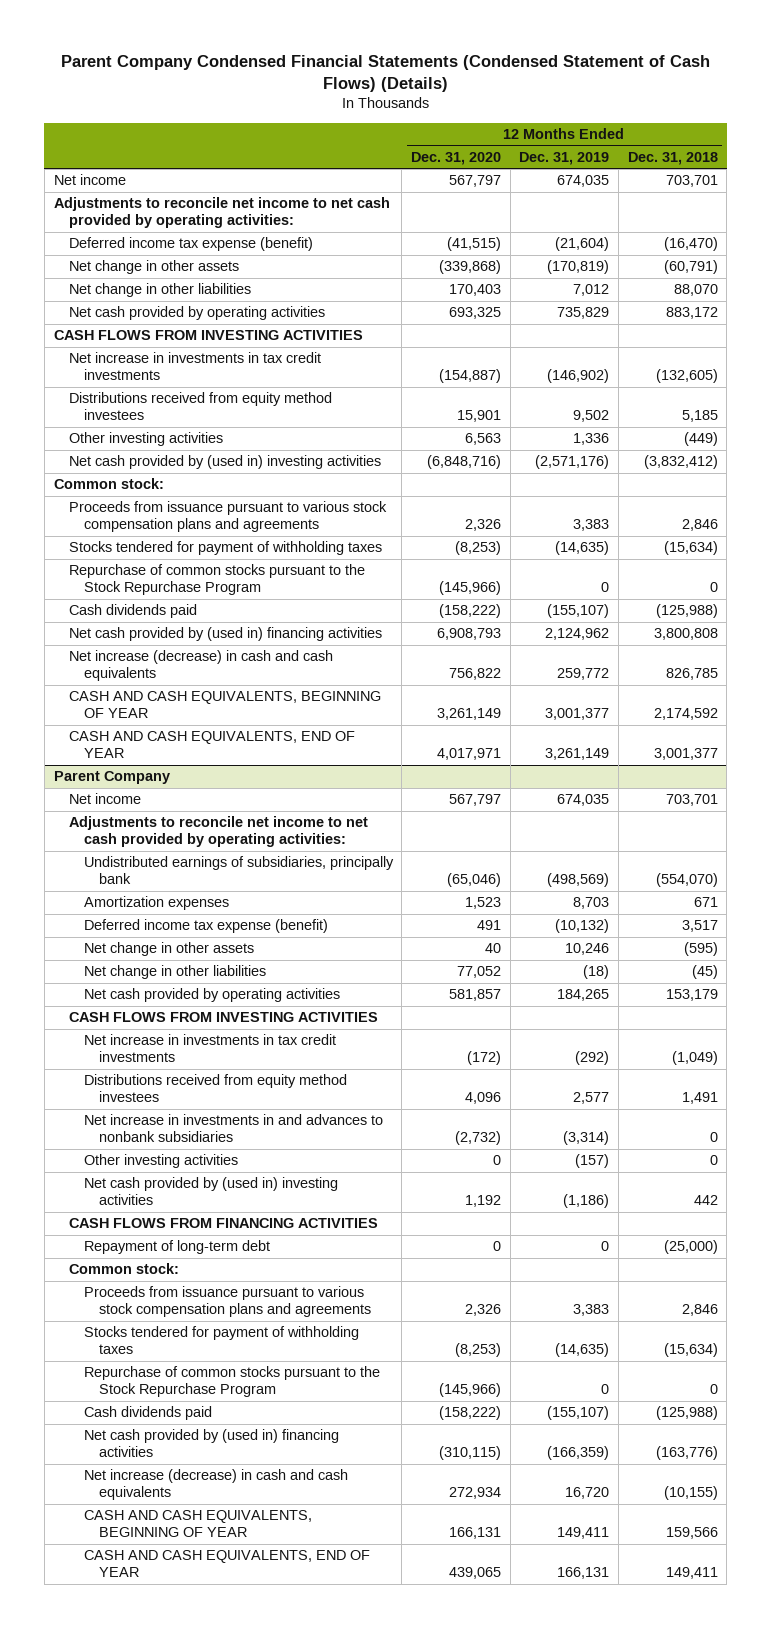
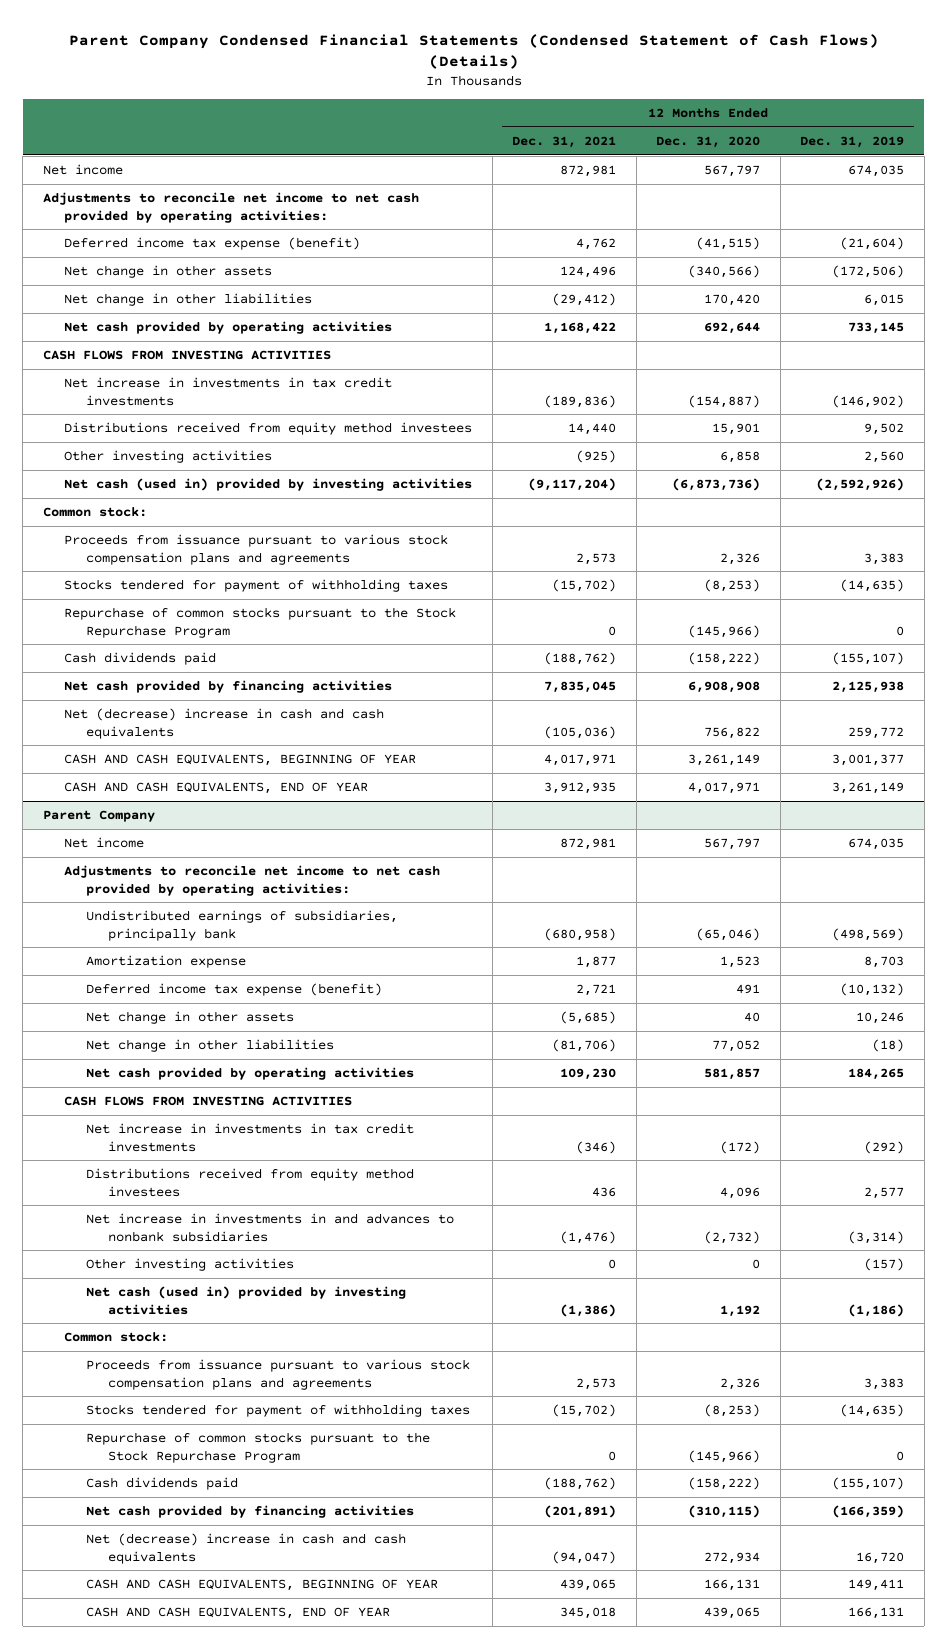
- | 12 Months Ended Dec. 31, 2020 | 12 Months Ended Dec. 31, 2019 | 12 Months Ended Dec. 31, 2018
+ | 12 Months Ended Dec. 31, 2021 | 12 Months Ended Dec. 31, 2020 | 12 Months Ended Dec. 31, 2019
- Net change in other assets | (339,868) | (170,819) | (60,791)
- Net change in other liabilities | 170,403 | 7,012 | 88,070
- Net cash provided by operating activities | 693,325 | 735,829 | 883,172
+ Net change in other assets | 124,496 | (340,566) | (172,506)
+ Net change in other liabilities | (29,412) | 170,420 | 6,015
+ Net cash provided by operating activities | 1,168,422 | 692,644 | 733,145
- Other investing activities | 6,563 | 1,336 | (449)
- Net cash provided by (used in) investing activities | (6,848,716) | (2,571,176) | (3,832,412)
+ Other investing activities | (925) | 6,858 | 2,560
+ Net cash (used in) provided by investing activities | (9,117,204) | (6,873,736) | (2,592,926)
- Net cash provided by (used in) financing activities | 6,908,793 | 2,124,962 | 3,800,808
- Net increase (decrease) in cash and cash equivalents | 756,822 | 259,772 | 826,785
+ Net cash provided by financing activities | 7,835,045 | 6,908,908 | 2,125,938
+ Net (decrease) increase in cash and cash equivalents | (105,036) | 756,822 | 259,772
@ Parent Company
- Amortization expenses | 1,523 | 8,703 | 671
+ Amortization expense | 1,877 | 1,523 | 8,703
- Net cash provided by (used in) investing activities | 1,192 | (1,186) | 442
- CASH FLOWS FROM FINANCING ACTIVITIES
- Repayment of long-term debt | 0 | 0 | (25,000)
+ Net cash (used in) provided by investing activities | (1,386) | 1,192 | (1,186)
- Net cash provided by (used in) financing activities | (310,115) | (166,359) | (163,776)
- Net increase (decrease) in cash and cash equivalents | 272,934 | 16,720 | (10,155)
+ Net cash provided by financing activities | (201,891) | (310,115) | (166,359)
+ Net (decrease) increase in cash and cash equivalents | (94,047) | 272,934 | 16,720

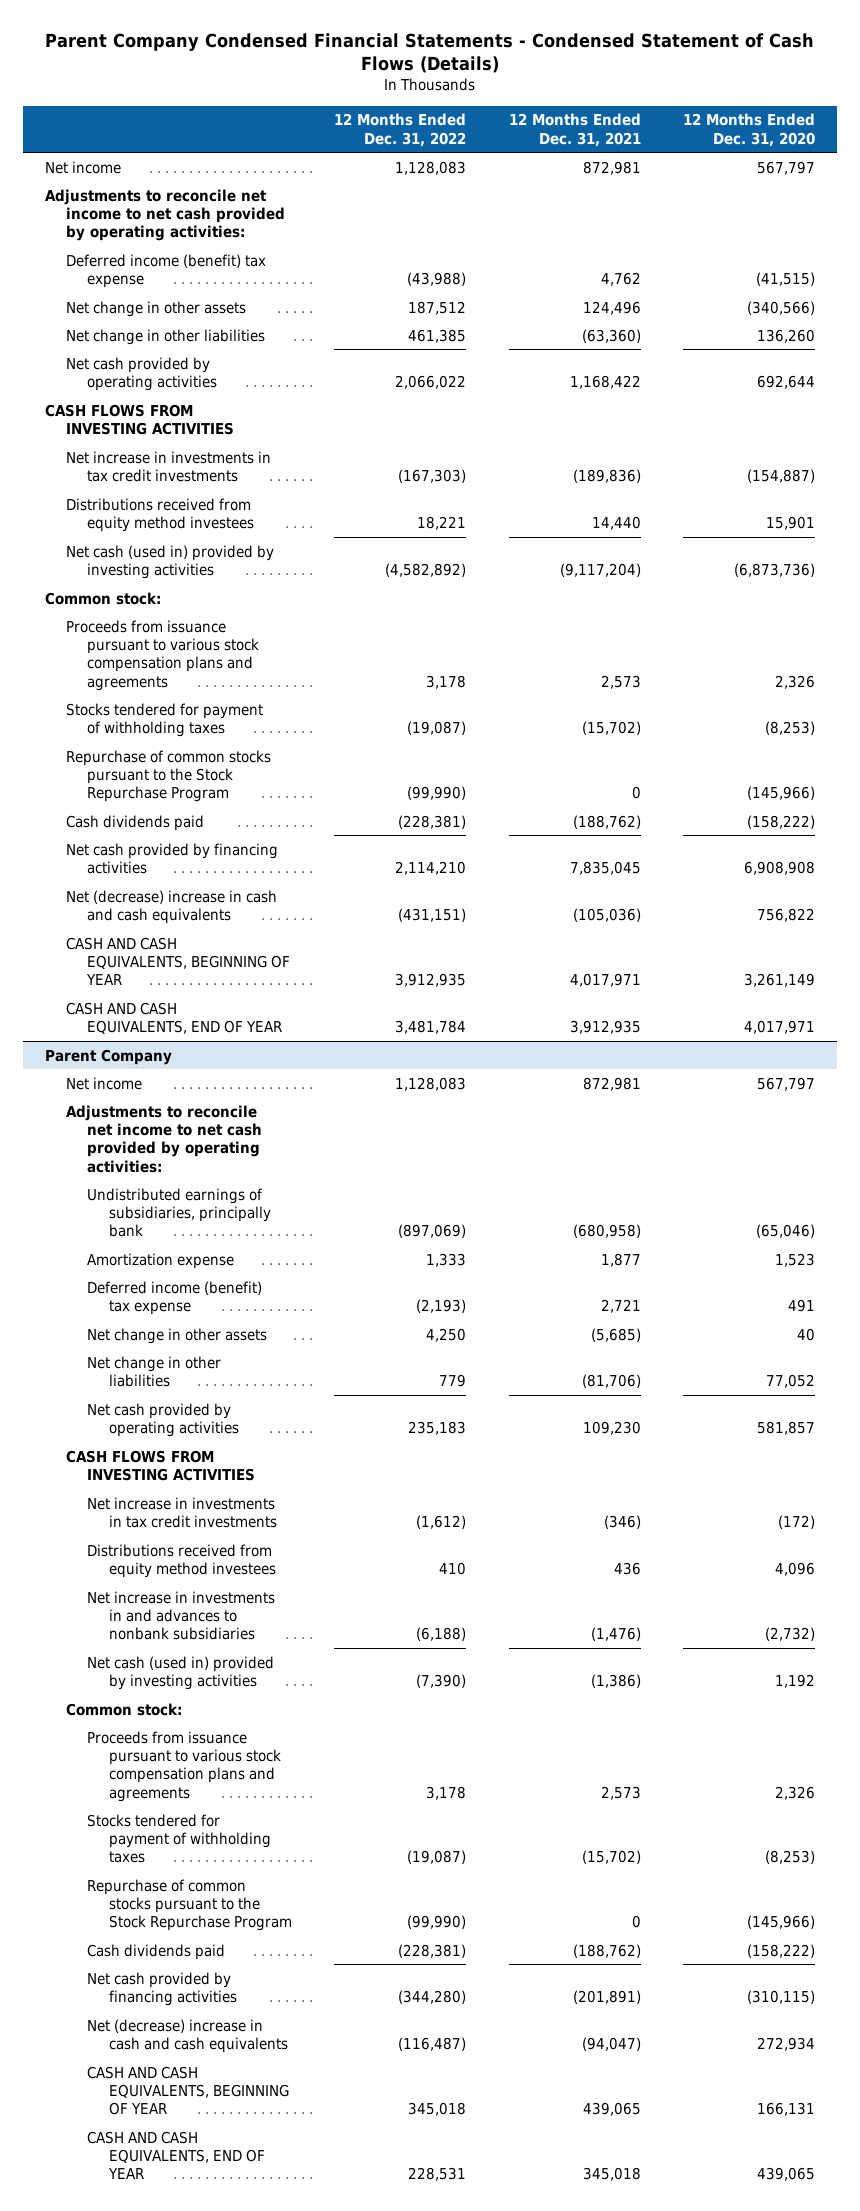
- Parent Company Condensed Financial Statements (Condensed Statement of Cash Flows) (Details)
+ Parent Company Condensed Financial Statements - Condensed Statement of Cash Flows (Details)
- | 12 Months Ended Dec. 31, 2021 | 12 Months Ended Dec. 31, 2020 | 12 Months Ended Dec. 31, 2019
+ | 12 Months Ended Dec. 31, 2022 | 12 Months Ended Dec. 31, 2021 | 12 Months Ended Dec. 31, 2020
- Deferred income tax expense (benefit) | 4,762 | (41,515) | (21,604)
+ Deferred income (benefit) tax expense | (43,988) | 4,762 | (41,515)
- Net change in other liabilities | (29,412) | 170,420 | 6,015
+ Net change in other liabilities | 461,385 | (63,360) | 136,260
- Other investing activities | (925) | 6,858 | 2,560
@ Parent Company
- Deferred income tax expense (benefit) | 2,721 | 491 | (10,132)
+ Deferred income (benefit) tax expense | (2,193) | 2,721 | 491
- Other investing activities | 0 | 0 | (157)

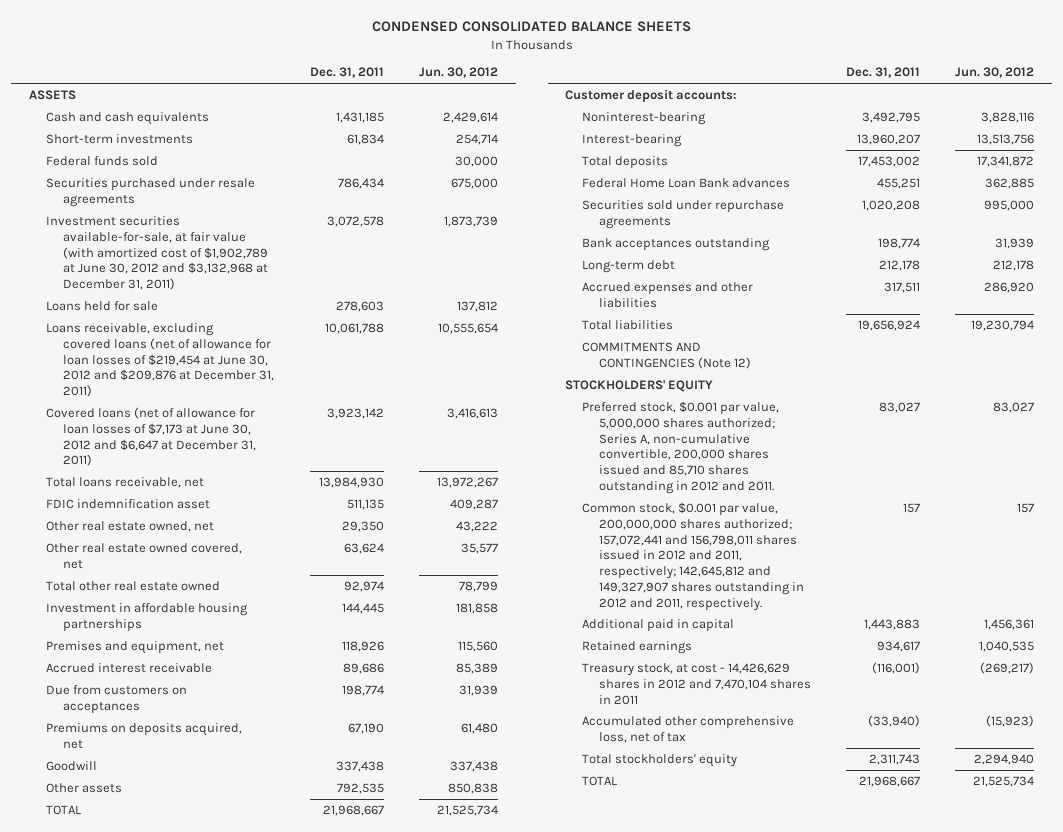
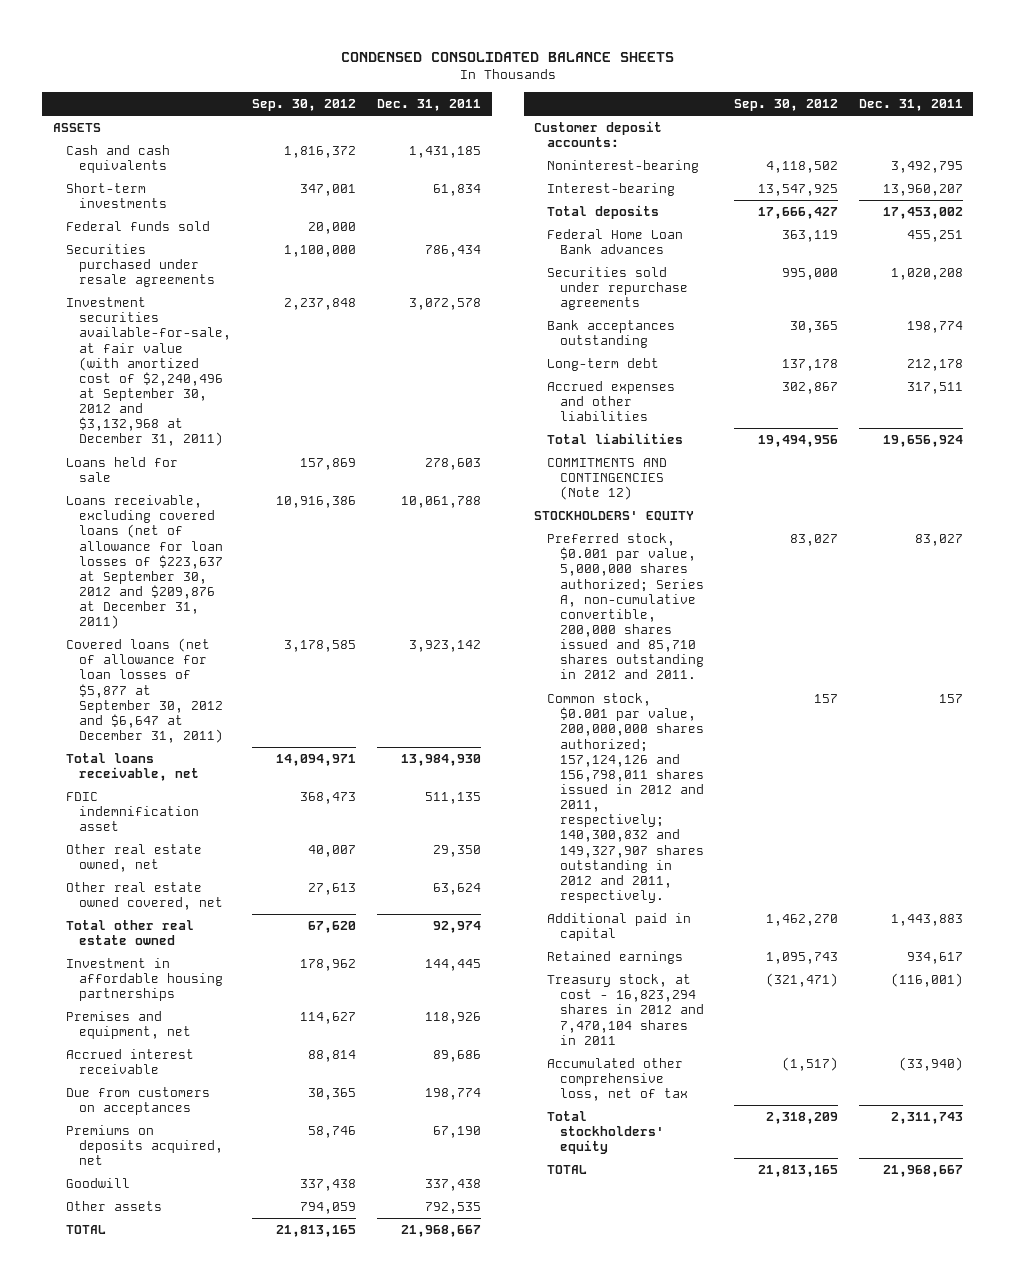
- | Dec. 31, 2011 | Jun. 30, 2012
+ | Sep. 30, 2012 | Dec. 31, 2011
- Investment securities available-for-sale, at fair value (with amortized cost of $1,902,789 at June 30, 2012 and $3,132,968 at December 31, 2011) | 3,072,578 | 1,873,739
+ Investment securities available-for-sale, at fair value (with amortized cost of $2,240,496 at September 30, 2012 and $3,132,968 at December 31, 2011) | 2,237,848 | 3,072,578
- Loans receivable, excluding covered loans (net of allowance for loan losses of $219,454 at June 30, 2012 and $209,876 at December 31, 2011) | 10,061,788 | 10,555,654
- Covered loans (net of allowance for loan losses of $7,173 at June 30, 2012 and $6,647 at December 31, 2011) | 3,923,142 | 3,416,613
+ Loans receivable, excluding covered loans (net of allowance for loan losses of $223,637 at September 30, 2012 and $209,876 at December 31, 2011) | 10,916,386 | 10,061,788
+ Covered loans (net of allowance for loan losses of $5,877 at September 30, 2012 and $6,647 at December 31, 2011) | 3,178,585 | 3,923,142
- Common stock, $0.001 par value, 200,000,000 shares authorized; 157,072,441 and 156,798,011 shares issued in 2012 and 2011, respectively; 142,645,812 and 149,327,907 shares outstanding in 2012 and 2011, respectively. | 157 | 157
+ Common stock, $0.001 par value, 200,000,000 shares authorized; 157,124,126 and 156,798,011 shares issued in 2012 and 2011, respectively; 140,300,832 and 149,327,907 shares outstanding in 2012 and 2011, respectively. | 157 | 157
- Treasury stock, at cost - 14,426,629 shares in 2012 and 7,470,104 shares in 2011 | (116,001) | (269,217)
+ Treasury stock, at cost - 16,823,294 shares in 2012 and 7,470,104 shares in 2011 | (321,471) | (116,001)

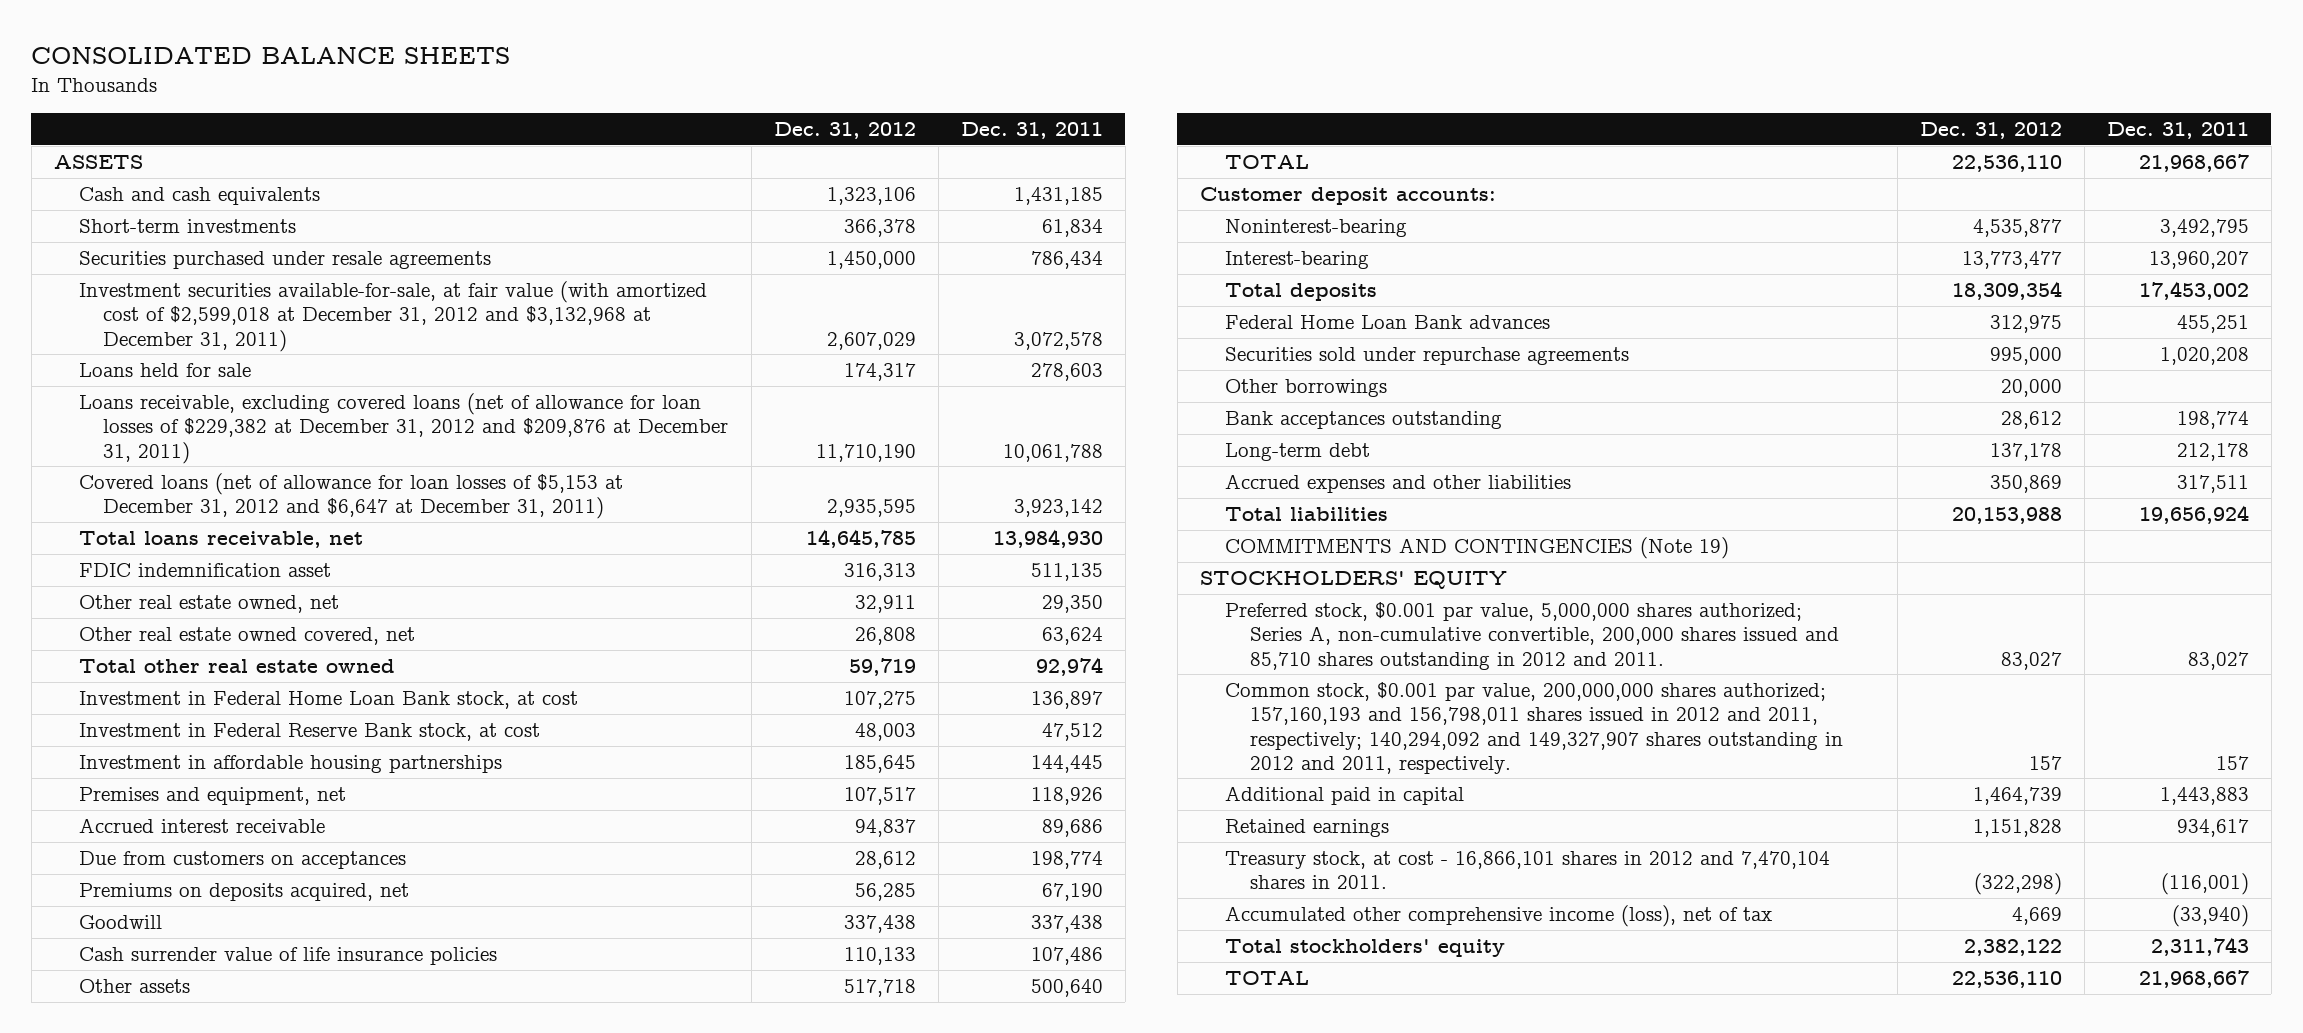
- CONDENSED CONSOLIDATED BALANCE SHEETS
+ CONSOLIDATED BALANCE SHEETS
- | Sep. 30, 2012 | Dec. 31, 2011
+ | Dec. 31, 2012 | Dec. 31, 2011
- Federal funds sold | 20,000 |
- Investment securities available-for-sale, at fair value (with amortized cost of $2,240,496 at September 30, 2012 and $3,132,968 at December 31, 2011) | 2,237,848 | 3,072,578
+ Investment securities available-for-sale, at fair value (with amortized cost of $2,599,018 at December 31, 2012 and $3,132,968 at December 31, 2011) | 2,607,029 | 3,072,578
- Loans receivable, excluding covered loans (net of allowance for loan losses of $223,637 at September 30, 2012 and $209,876 at December 31, 2011) | 10,916,386 | 10,061,788
- Covered loans (net of allowance for loan losses of $5,877 at September 30, 2012 and $6,647 at December 31, 2011) | 3,178,585 | 3,923,142
+ Loans receivable, excluding covered loans (net of allowance for loan losses of $229,382 at December 31, 2012 and $209,876 at December 31, 2011) | 11,710,190 | 10,061,788
+ Covered loans (net of allowance for loan losses of $5,153 at December 31, 2012 and $6,647 at December 31, 2011) | 2,935,595 | 3,923,142
+ Investment in Federal Home Loan Bank stock, at cost | 107,275 | 136,897
+ Investment in Federal Reserve Bank stock, at cost | 48,003 | 47,512
- Other assets | 794,059 | 792,535
+ Cash surrender value of life insurance policies | 110,133 | 107,486
+ Other assets | 517,718 | 500,640
+ Other borrowings | 20,000 |
- COMMITMENTS AND CONTINGENCIES (Note 12)
+ COMMITMENTS AND CONTINGENCIES (Note 19)
- Common stock, $0.001 par value, 200,000,000 shares authorized; 157,124,126 and 156,798,011 shares issued in 2012 and 2011, respectively; 140,300,832 and 149,327,907 shares outstanding in 2012 and 2011, respectively. | 157 | 157
+ Common stock, $0.001 par value, 200,000,000 shares authorized; 157,160,193 and 156,798,011 shares issued in 2012 and 2011, respectively; 140,294,092 and 149,327,907 shares outstanding in 2012 and 2011, respectively. | 157 | 157
- Treasury stock, at cost - 16,823,294 shares in 2012 and 7,470,104 shares in 2011 | (321,471) | (116,001)
- Accumulated other comprehensive loss, net of tax | (1,517) | (33,940)
+ Treasury stock, at cost - 16,866,101 shares in 2012 and 7,470,104 shares in 2011. | (322,298) | (116,001)
+ Accumulated other comprehensive income (loss), net of tax | 4,669 | (33,940)

